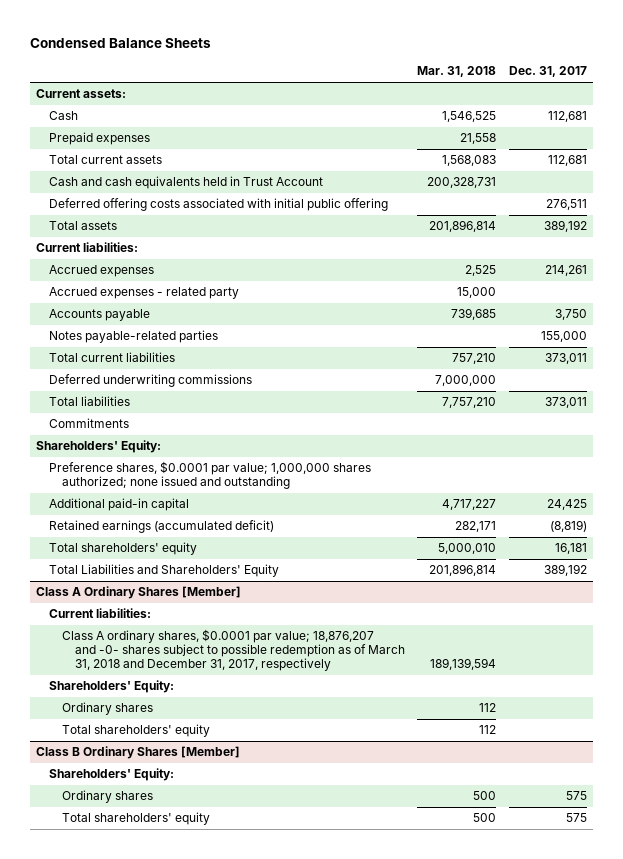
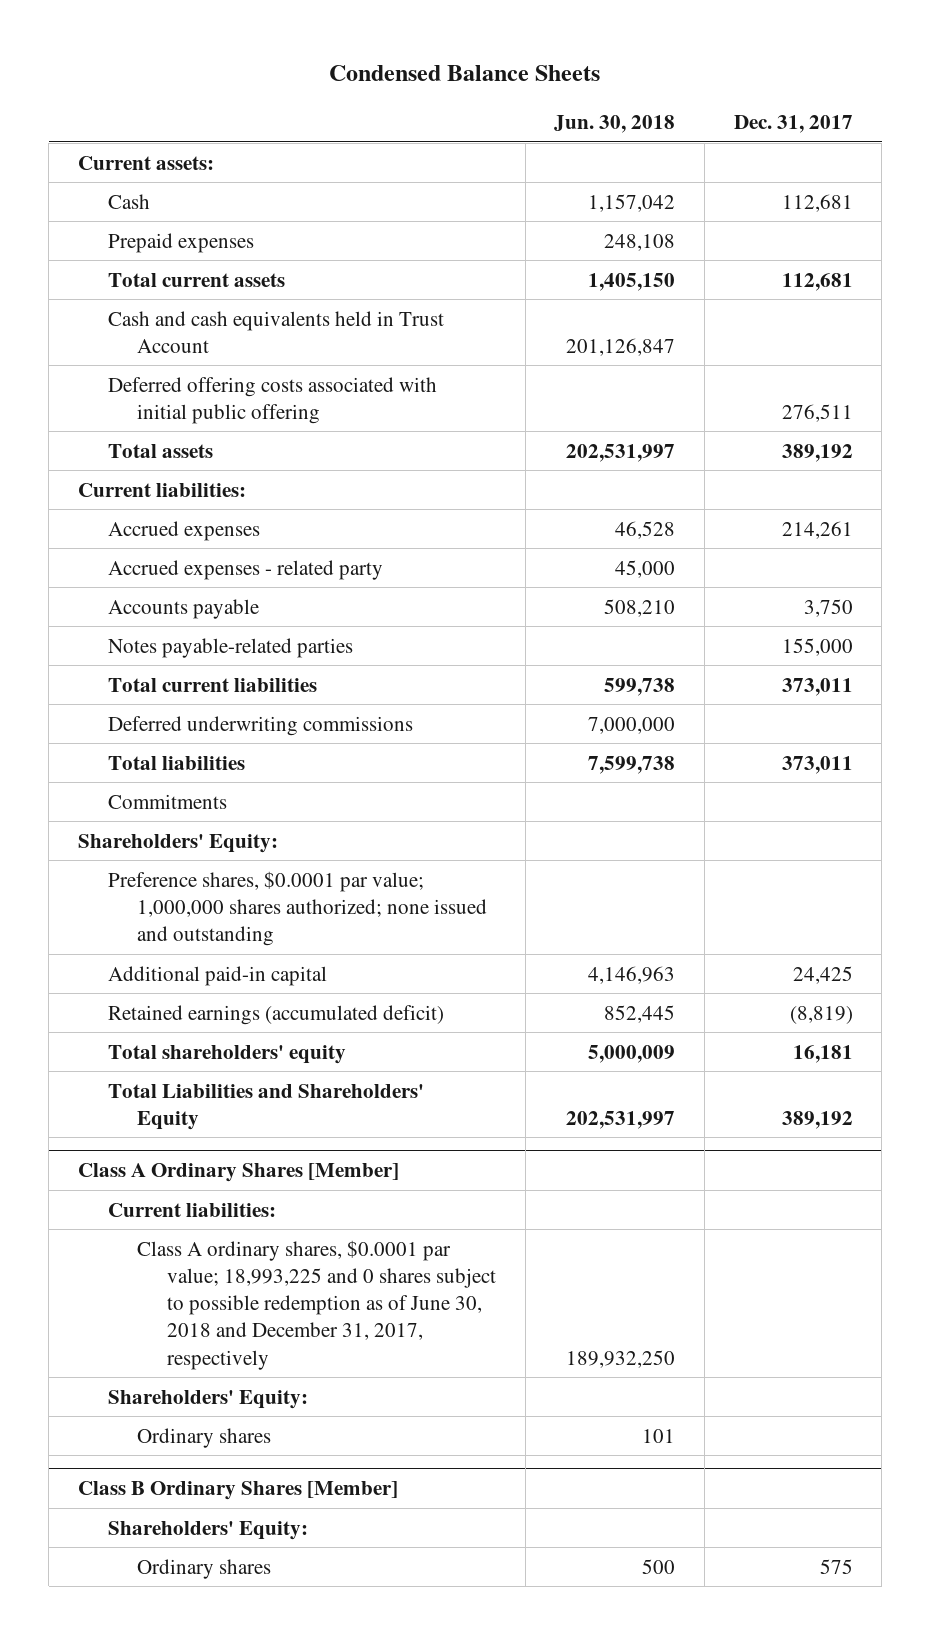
- | Mar. 31, 2018 | Dec. 31, 2017
+ | Jun. 30, 2018 | Dec. 31, 2017
@ Class A Ordinary Shares [Member]
- Class A ordinary shares, $0.0001 par value; 18,876,207 and -0- shares subject to possible redemption as of March 31, 2018 and December 31, 2017, respectively | 189,139,594 |
+ Class A ordinary shares, $0.0001 par value; 18,993,225 and 0 shares subject to possible redemption as of June 30, 2018 and December 31, 2017, respectively | 189,932,250 |
- Total shareholders' equity | 112 |
@ Class B Ordinary Shares [Member]
- Total shareholders' equity | 500 | 575

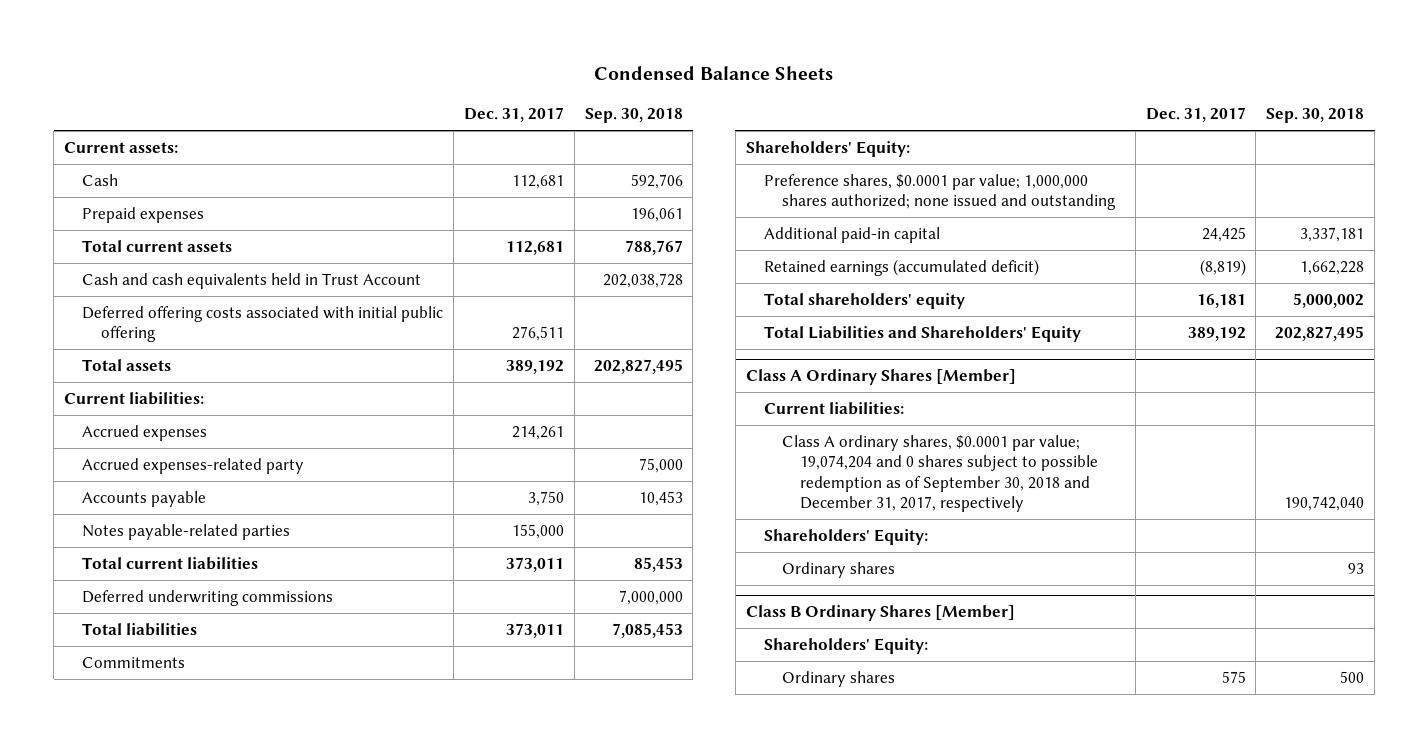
- | Jun. 30, 2018 | Dec. 31, 2017
+ | Dec. 31, 2017 | Sep. 30, 2018
- Accrued expenses - related party | 45,000 |
+ Accrued expenses-related party | | 75,000
@ Class A Ordinary Shares [Member]
- Class A ordinary shares, $0.0001 par value; 18,993,225 and 0 shares subject to possible redemption as of June 30, 2018 and December 31, 2017, respectively | 189,932,250 |
+ Class A ordinary shares, $0.0001 par value; 19,074,204 and 0 shares subject to possible redemption as of September 30, 2018 and December 31, 2017, respectively | | 190,742,040

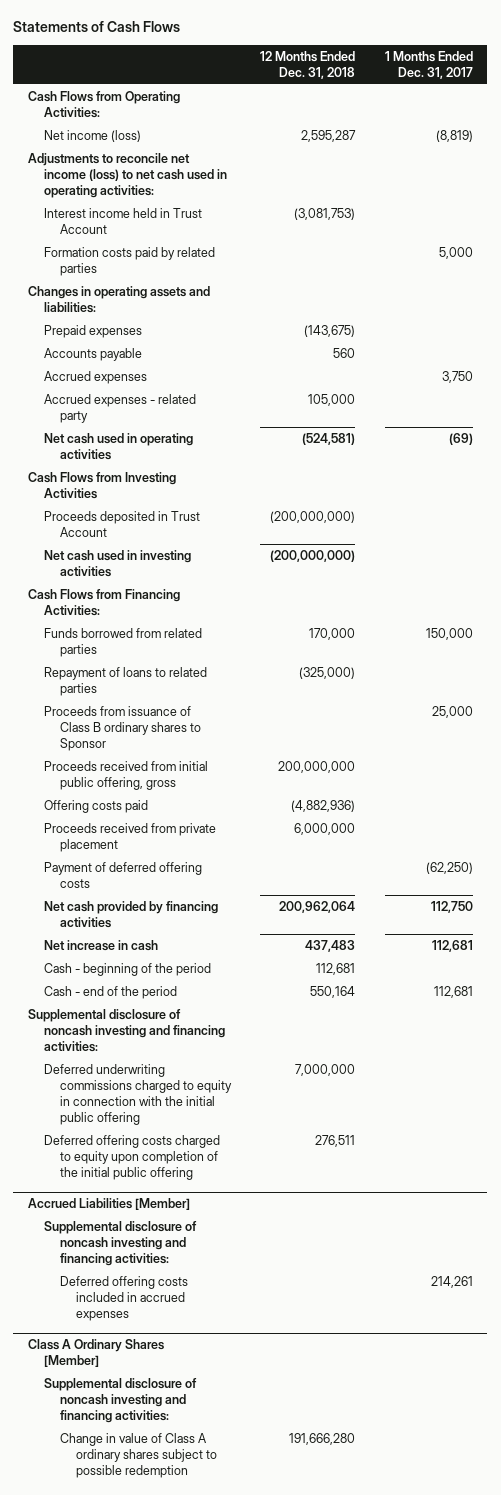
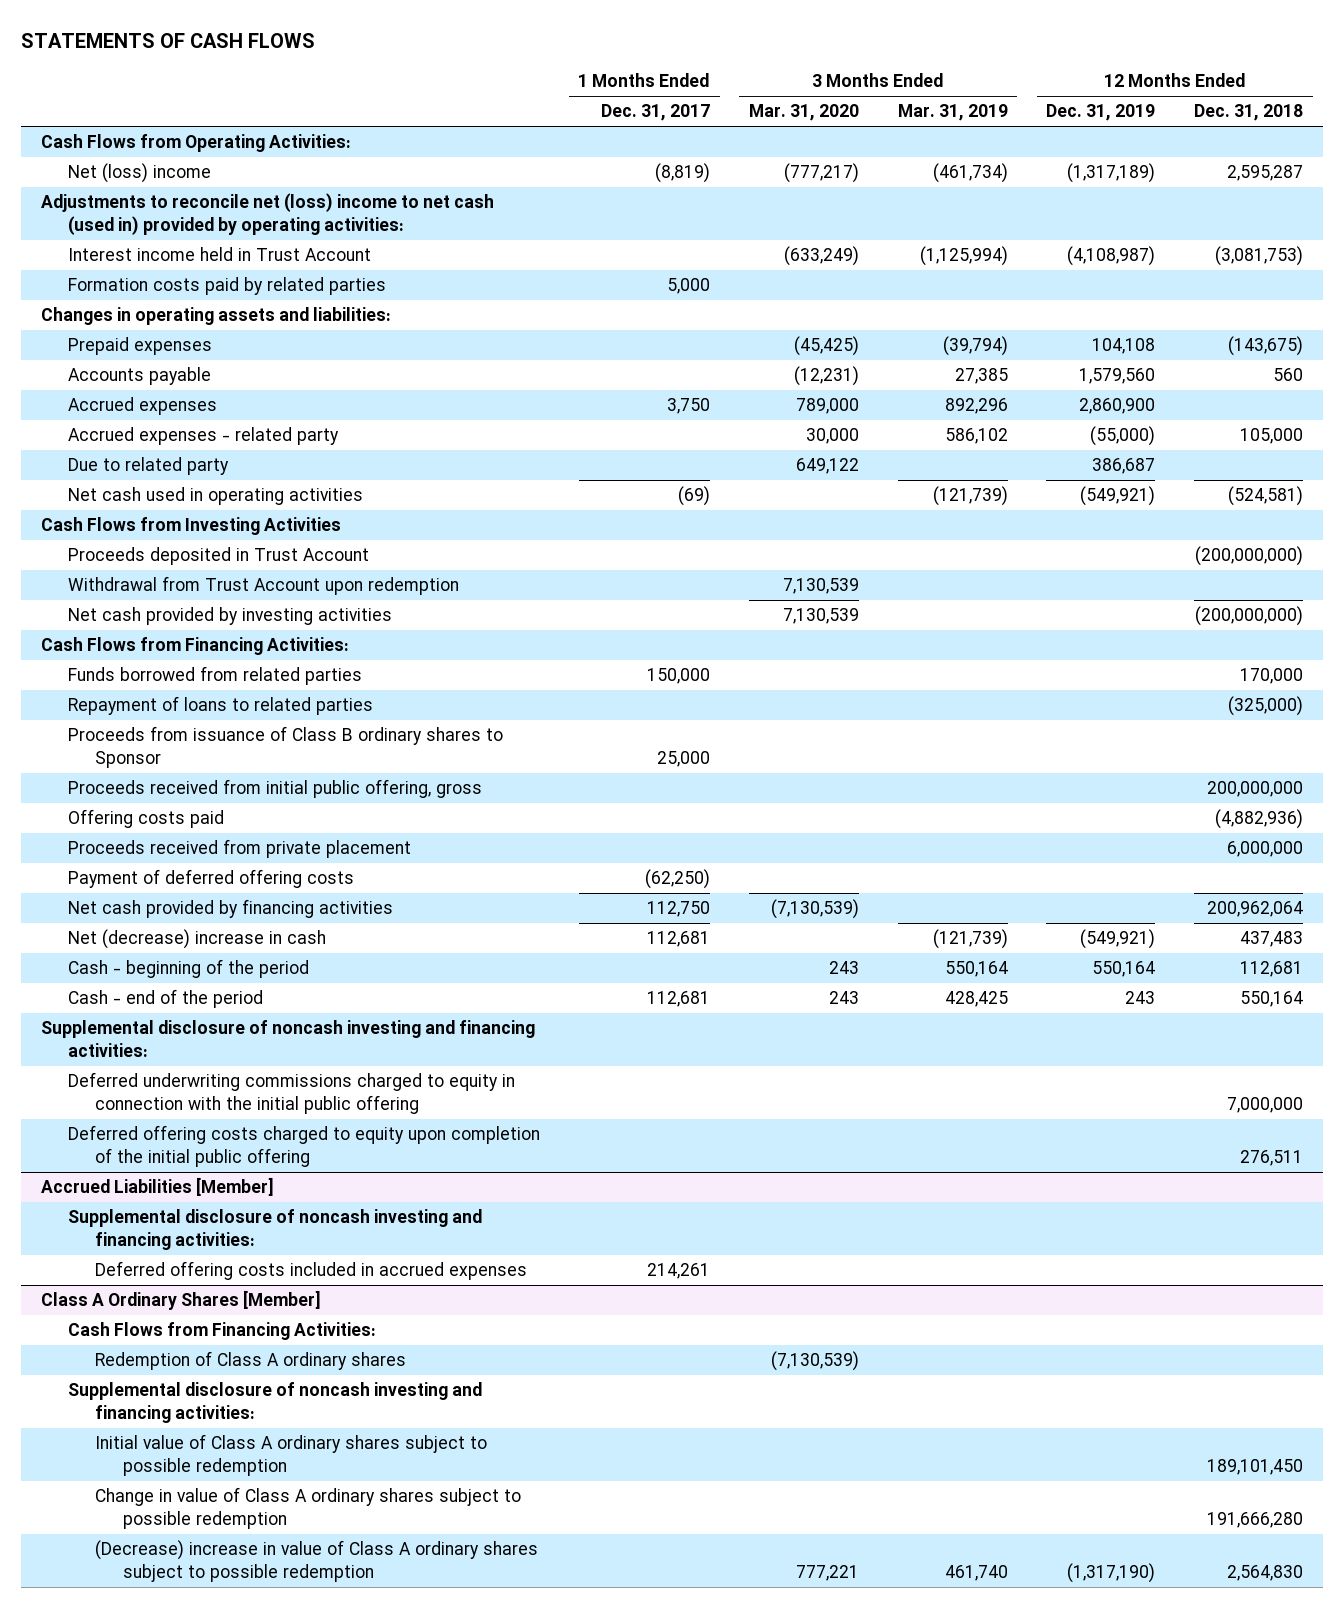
- Statements of Cash Flows
+ STATEMENTS OF CASH FLOWS
- | 12 Months Ended Dec. 31, 2018 | 1 Months Ended Dec. 31, 2017
+ | 1 Months Ended Dec. 31, 2017 | 3 Months Ended Mar. 31, 2020 | 3 Months Ended Mar. 31, 2019 | 12 Months Ended Dec. 31, 2019 | 12 Months Ended Dec. 31, 2018
- Net income (loss) | 2,595,287 | (8,819)
- Adjustments to reconcile net income (loss) to net cash used in operating activities:
+ Net (loss) income | (8,819) | (777,217) | (461,734) | (1,317,189) | 2,595,287
+ Adjustments to reconcile net (loss) income to net cash (used in) provided by operating activities:
+ Due to related party | | 649,122 | | 386,687 |
- Net cash used in investing activities | (200,000,000) |
+ Withdrawal from Trust Account upon redemption | | 7,130,539 | | |
+ Net cash provided by investing activities | | 7,130,539 | | | (200,000,000)
- Net increase in cash | 437,483 | 112,681
+ Net (decrease) increase in cash | 112,681 | | (121,739) | (549,921) | 437,483
@ Class A Ordinary Shares [Member]
+ Cash Flows from Financing Activities:
+ Redemption of Class A ordinary shares | | (7,130,539) | | |
+ Initial value of Class A ordinary shares subject to possible redemption | | | | | 189,101,450
+ (Decrease) increase in value of Class A ordinary shares subject to possible redemption | | 777,221 | 461,740 | (1,317,190) | 2,564,830

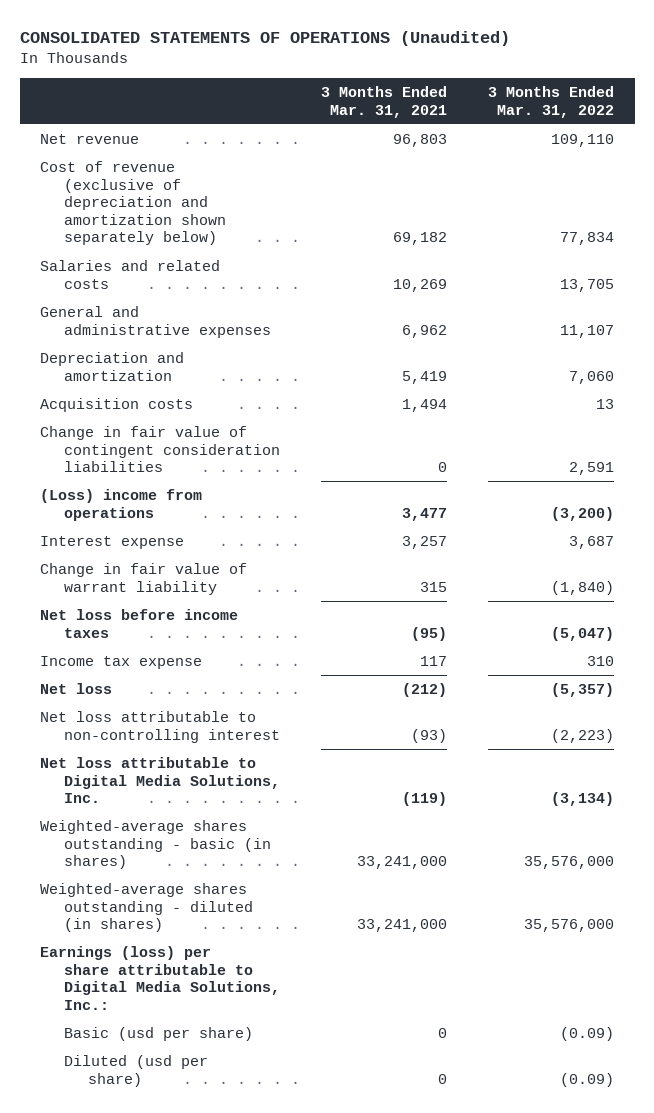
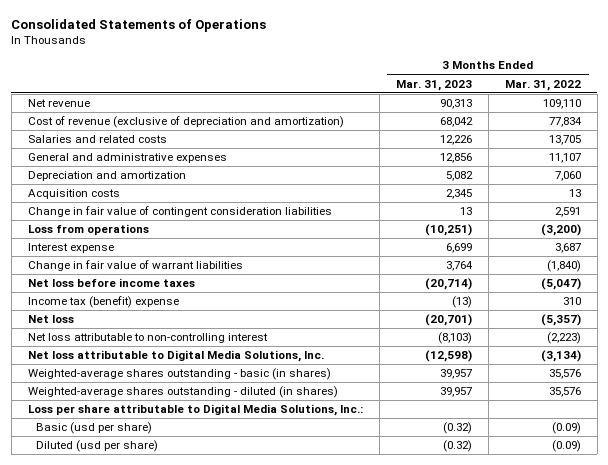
- CONSOLIDATED STATEMENTS OF OPERATIONS (Unaudited)
+ Consolidated Statements of Operations
- | 3 Months Ended Mar. 31, 2021 | 3 Months Ended Mar. 31, 2022
+ | 3 Months Ended Mar. 31, 2023 | 3 Months Ended Mar. 31, 2022
- Cost of revenue (exclusive of depreciation and amortization shown separately below) | 69,182 | 77,834
+ Cost of revenue (exclusive of depreciation and amortization) | 68,042 | 77,834
- (Loss) income from operations | 3,477 | (3,200)
+ Loss from operations | (10,251) | (3,200)
- Change in fair value of warrant liability | 315 | (1,840)
+ Change in fair value of warrant liabilities | 3,764 | (1,840)
- Income tax expense | 117 | 310
+ Income tax (benefit) expense | (13) | 310
- Weighted-average shares outstanding - basic (in shares) | 33,241,000 | 35,576,000
- Weighted-average shares outstanding - diluted (in shares) | 33,241,000 | 35,576,000
- Earnings (loss) per share attributable to Digital Media Solutions, Inc.:
+ Weighted-average shares outstanding - basic (in shares) | 39,957 | 35,576
+ Weighted-average shares outstanding - diluted (in shares) | 39,957 | 35,576
+ Loss per share attributable to Digital Media Solutions, Inc.:

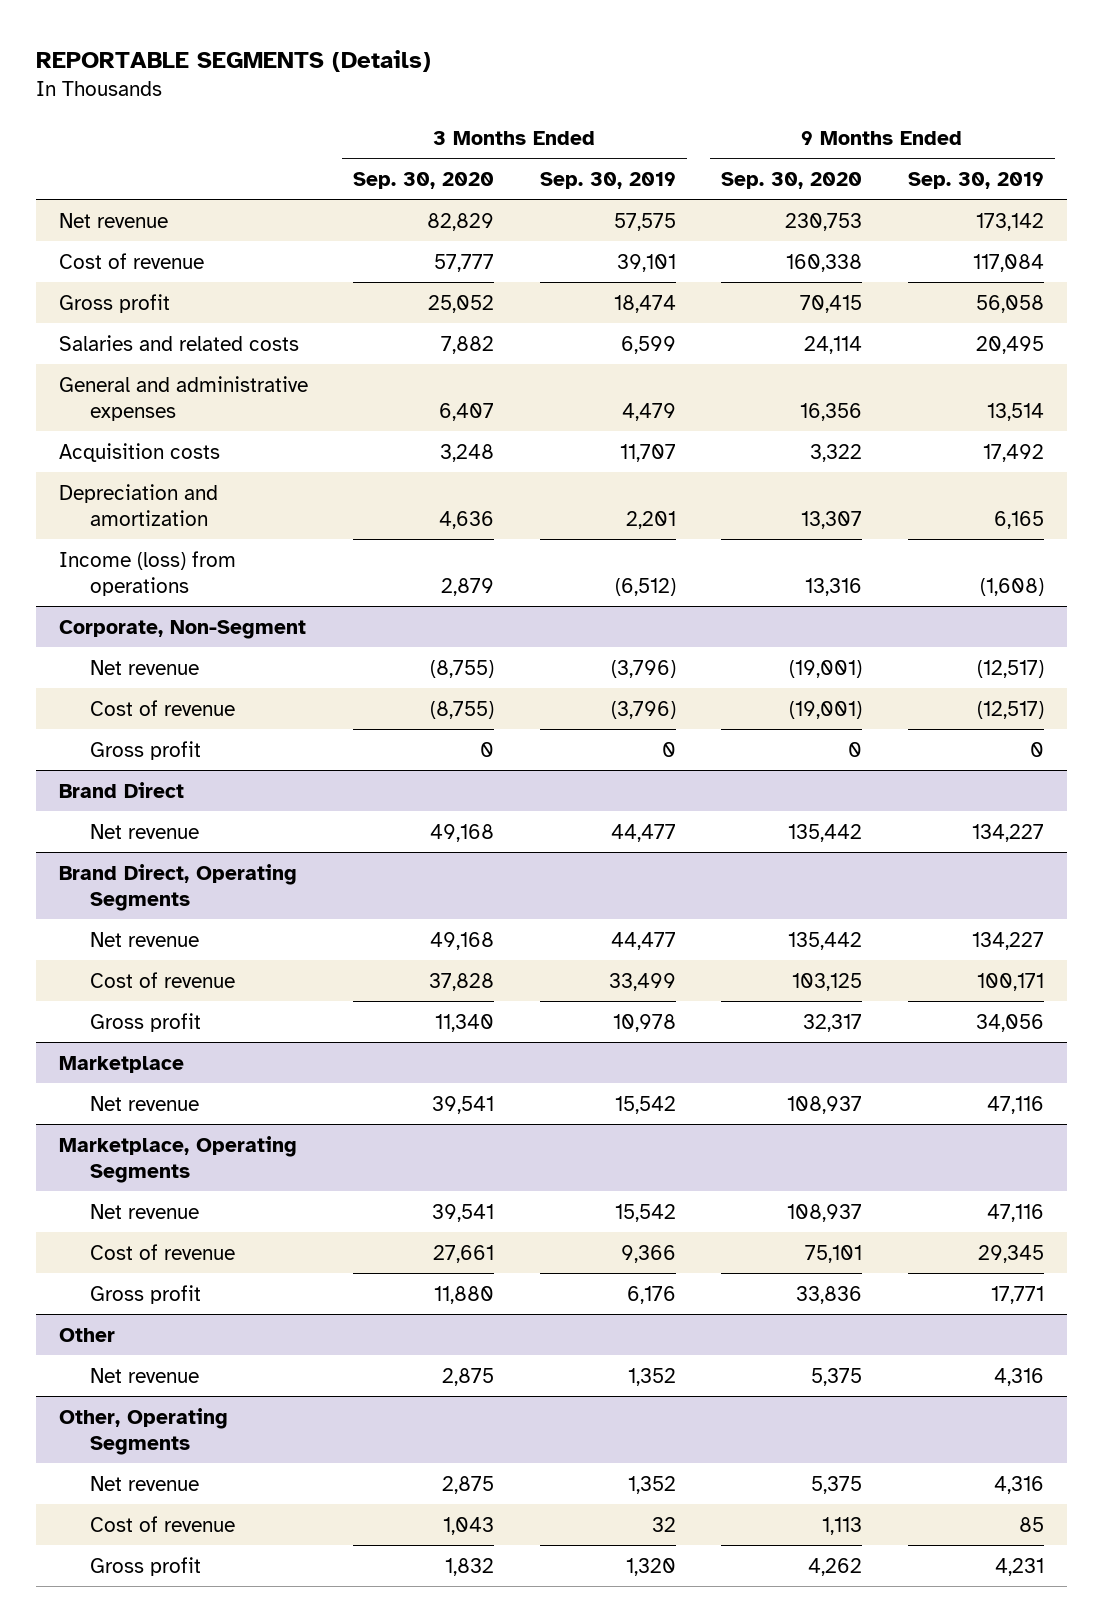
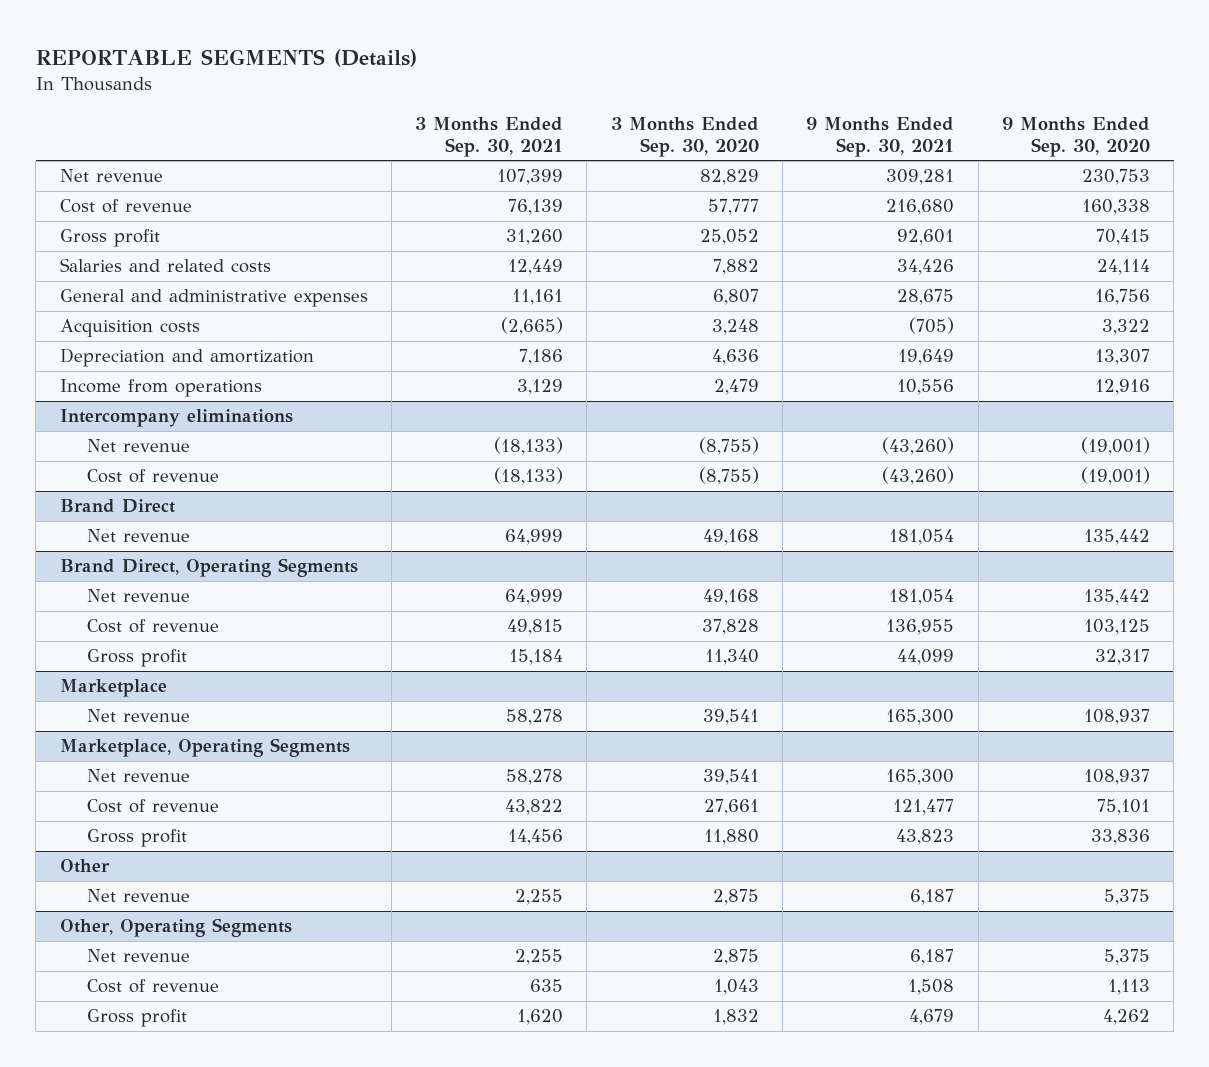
- | 3 Months Ended Sep. 30, 2020 | 3 Months Ended Sep. 30, 2019 | 9 Months Ended Sep. 30, 2020 | 9 Months Ended Sep. 30, 2019
+ | 3 Months Ended Sep. 30, 2021 | 3 Months Ended Sep. 30, 2020 | 9 Months Ended Sep. 30, 2021 | 9 Months Ended Sep. 30, 2020
- General and administrative expenses | 6,407 | 4,479 | 16,356 | 13,514
+ General and administrative expenses | 11,161 | 6,807 | 28,675 | 16,756
- Income (loss) from operations | 2,879 | (6,512) | 13,316 | (1,608)
- Corporate, Non-Segment
+ Income from operations | 3,129 | 2,479 | 10,556 | 12,916
+ Intercompany eliminations
- Gross profit | 0 | 0 | 0 | 0

